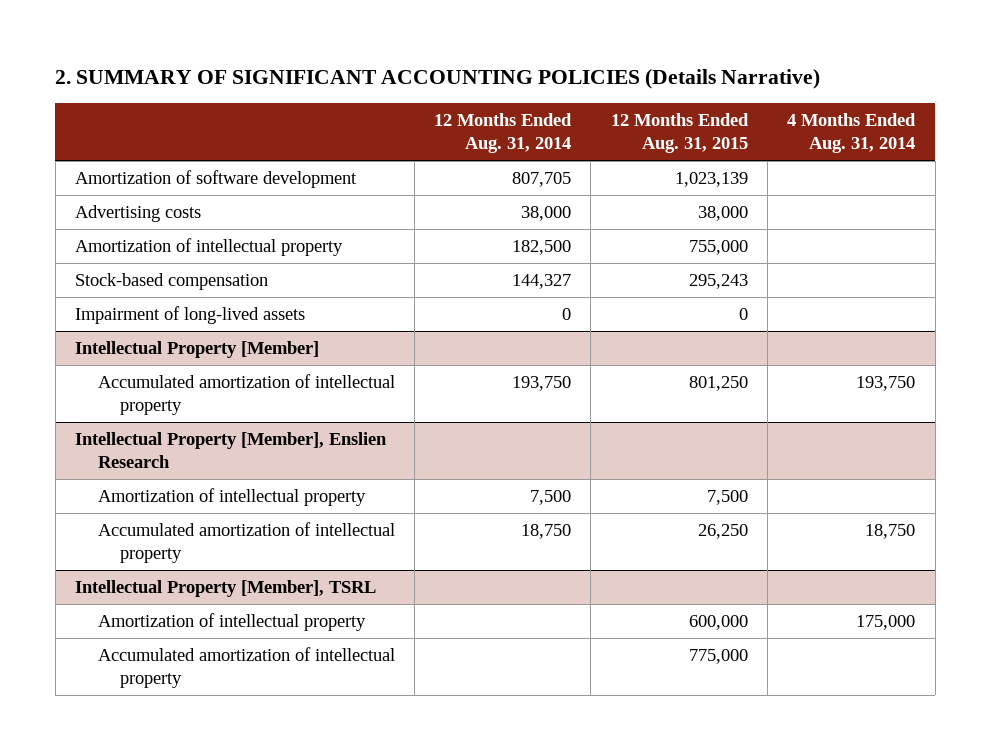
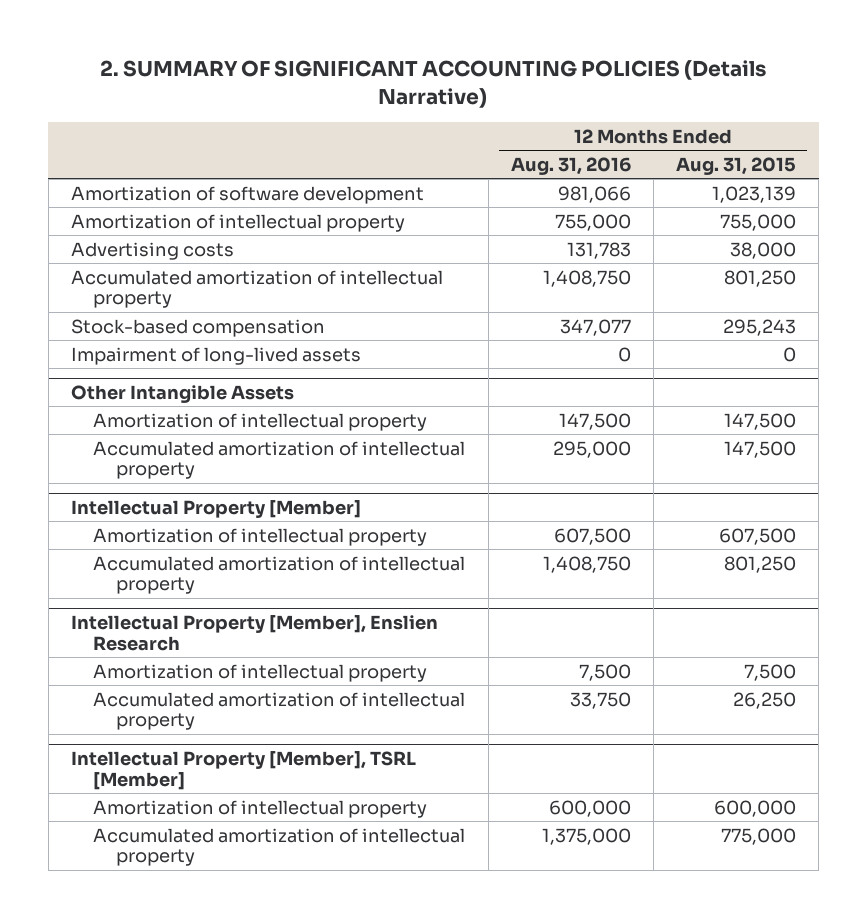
- | 12 Months Ended Aug. 31, 2014 | 12 Months Ended Aug. 31, 2015 | 4 Months Ended Aug. 31, 2014
+ | 12 Months Ended Aug. 31, 2016 | 12 Months Ended Aug. 31, 2015
moved down: Advertising costs | 131,783 | 38,000
+ Accumulated amortization of intellectual property | 1,408,750 | 801,250
+ Other Intangible Assets
+ Amortization of intellectual property | 147,500 | 147,500
+ Accumulated amortization of intellectual property | 295,000 | 147,500
@ Intellectual Property [Member]
+ Amortization of intellectual property | 607,500 | 607,500
- Intellectual Property [Member], TSRL
+ Intellectual Property [Member], TSRL [Member]

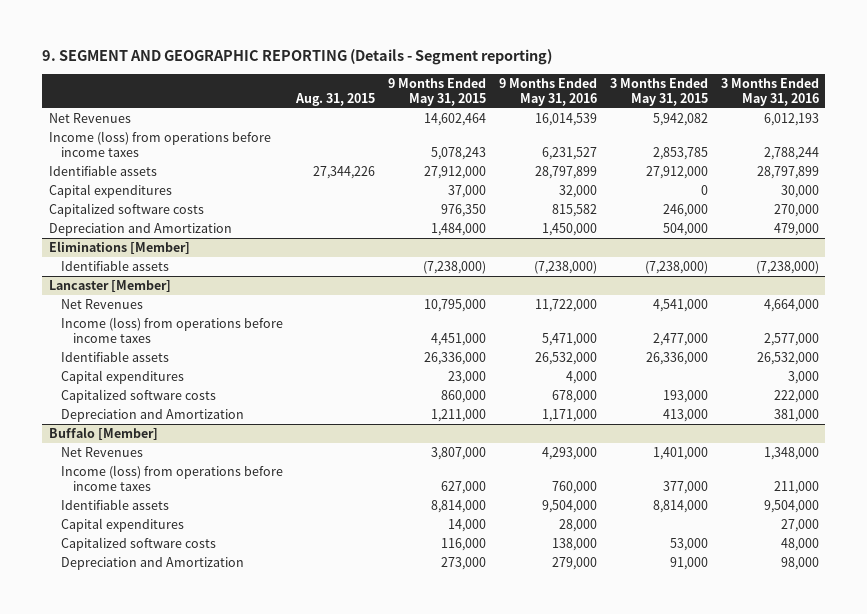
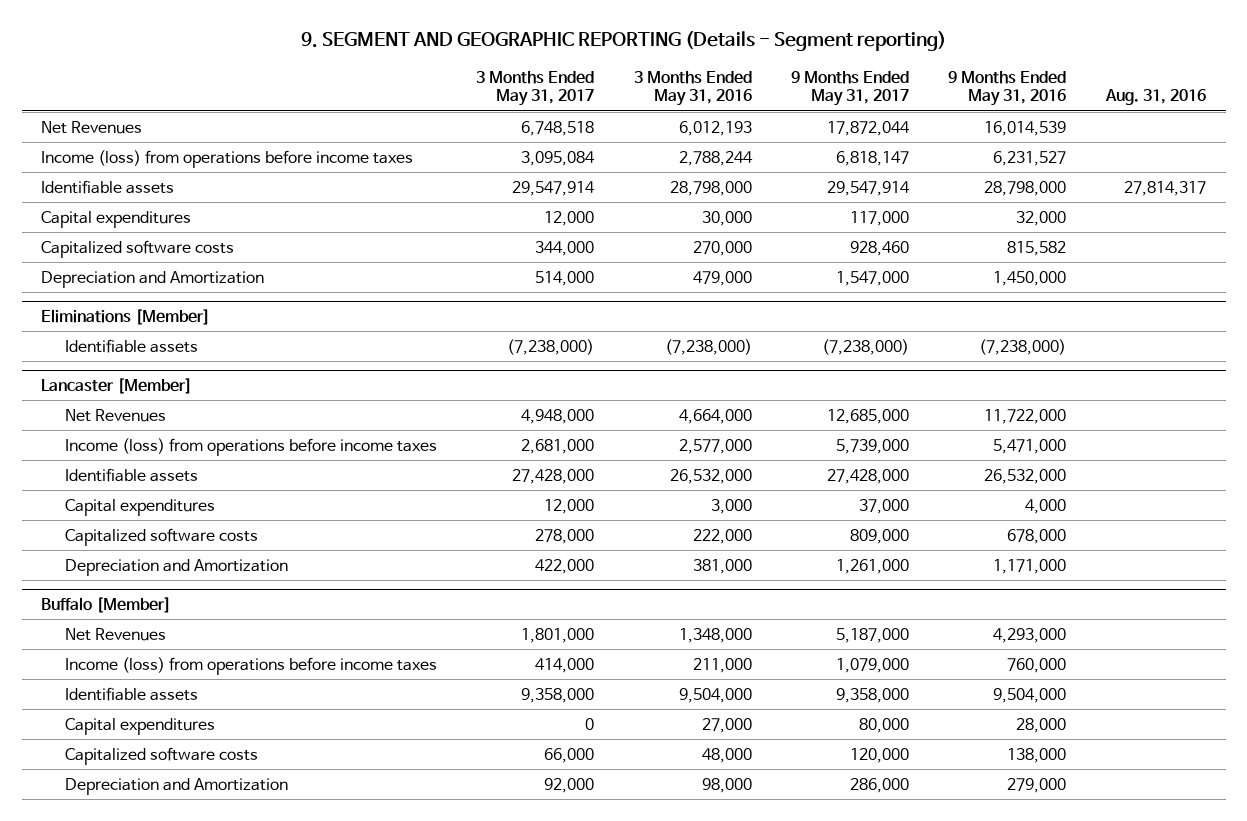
- | Aug. 31, 2015 | 9 Months Ended May 31, 2015 | 9 Months Ended May 31, 2016 | 3 Months Ended May 31, 2015 | 3 Months Ended May 31, 2016
+ | 3 Months Ended May 31, 2017 | 3 Months Ended May 31, 2016 | 9 Months Ended May 31, 2017 | 9 Months Ended May 31, 2016 | Aug. 31, 2016
- Identifiable assets | 27,344,226 | 27,912,000 | 28,797,899 | 27,912,000 | 28,797,899
+ Identifiable assets | 29,547,914 | 28,798,000 | 29,547,914 | 28,798,000 | 27,814,317

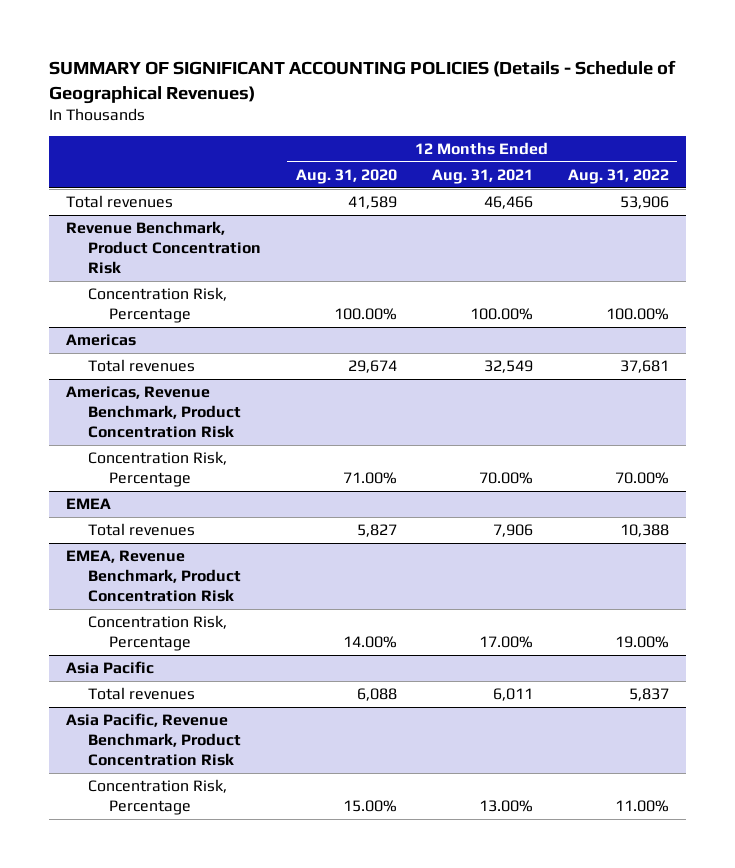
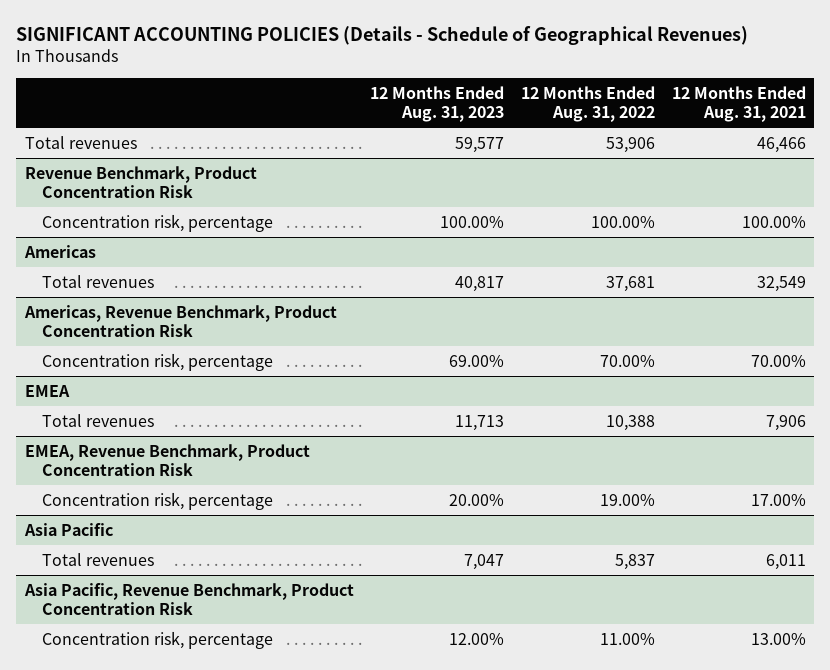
- SUMMARY OF SIGNIFICANT ACCOUNTING POLICIES (Details - Schedule of Geographical Revenues)
+ SIGNIFICANT ACCOUNTING POLICIES (Details - Schedule of Geographical Revenues)
- | 12 Months Ended Aug. 31, 2020 | 12 Months Ended Aug. 31, 2021 | 12 Months Ended Aug. 31, 2022
+ | 12 Months Ended Aug. 31, 2023 | 12 Months Ended Aug. 31, 2022 | 12 Months Ended Aug. 31, 2021
@ Revenue Benchmark, Product Concentration Risk
- Concentration Risk, Percentage | 100.00% | 100.00% | 100.00%
+ Concentration risk, percentage | 100.00% | 100.00% | 100.00%
@ Americas, Revenue Benchmark, Product Concentration Risk
- Concentration Risk, Percentage | 71.00% | 70.00% | 70.00%
+ Concentration risk, percentage | 69.00% | 70.00% | 70.00%
@ EMEA, Revenue Benchmark, Product Concentration Risk
- Concentration Risk, Percentage | 14.00% | 17.00% | 19.00%
+ Concentration risk, percentage | 20.00% | 19.00% | 17.00%
@ Asia Pacific, Revenue Benchmark, Product Concentration Risk
- Concentration Risk, Percentage | 15.00% | 13.00% | 11.00%
+ Concentration risk, percentage | 12.00% | 11.00% | 13.00%

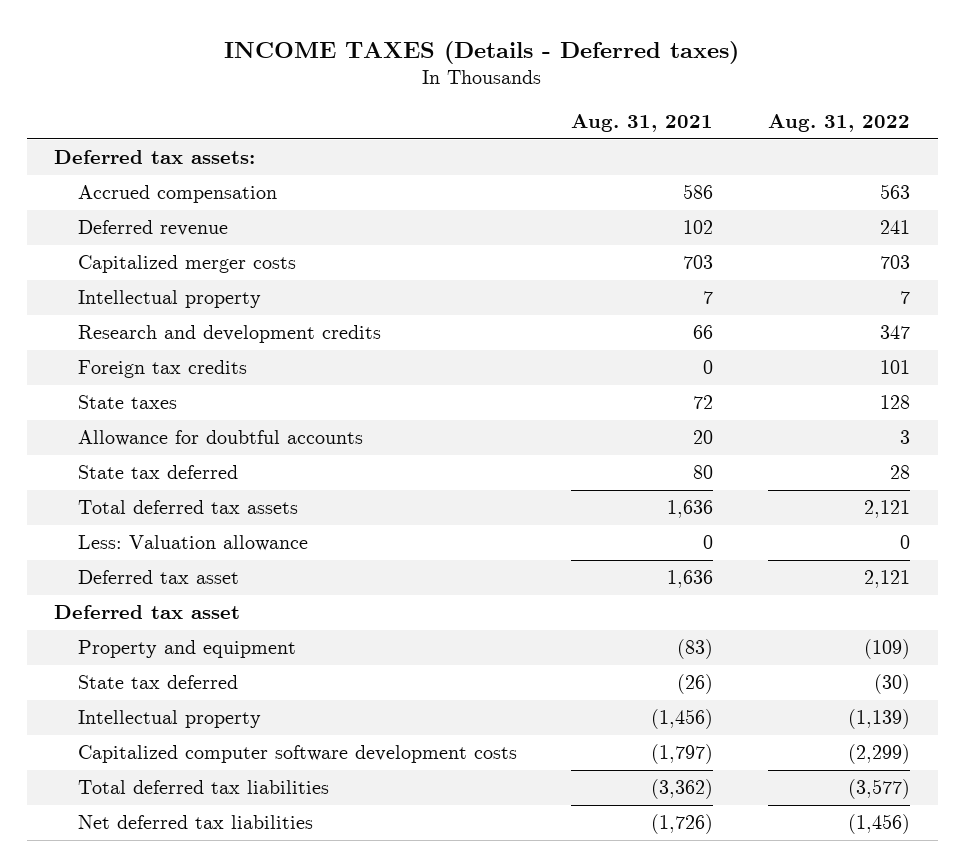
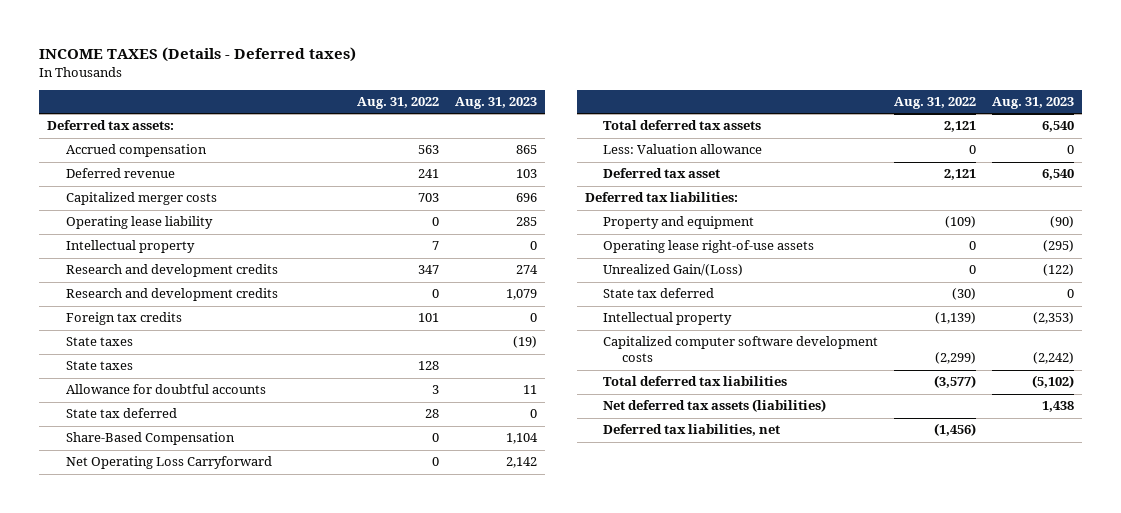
- | Aug. 31, 2021 | Aug. 31, 2022
+ | Aug. 31, 2022 | Aug. 31, 2023
+ Operating lease liability | 0 | 285
+ Research and development credits | 0 | 1,079
+ State taxes | | (19)
+ Share-Based Compensation | 0 | 1,104
+ Net Operating Loss Carryforward | 0 | 2,142
- Deferred tax asset
+ Deferred tax liabilities:
+ Operating lease right-of-use assets | 0 | (295)
+ Unrealized Gain/(Loss) | 0 | (122)
- Net deferred tax liabilities | (1,726) | (1,456)
+ Net deferred tax assets (liabilities) | | 1,438
+ Deferred tax liabilities, net | (1,456) |

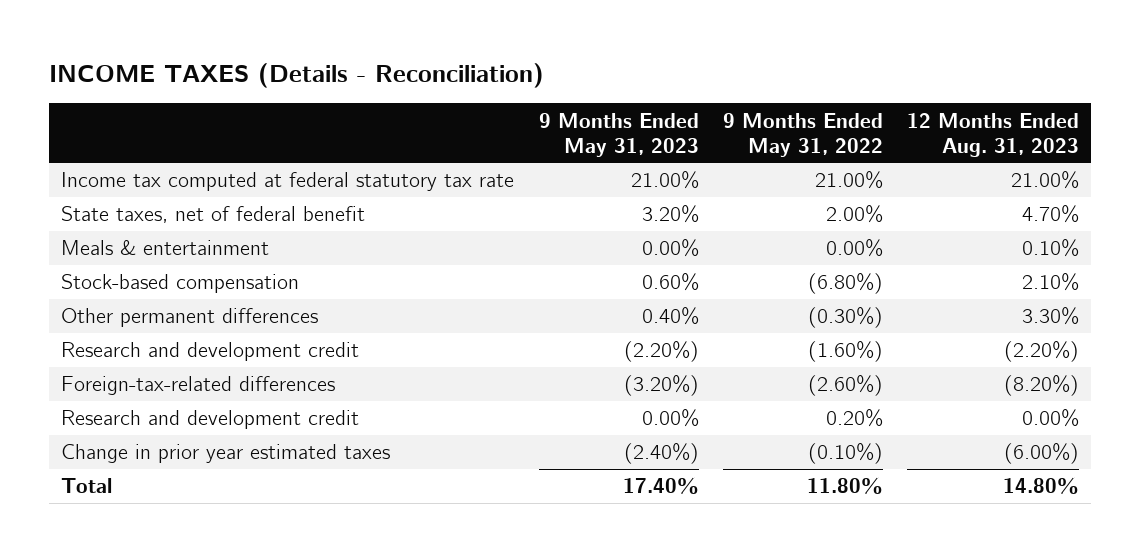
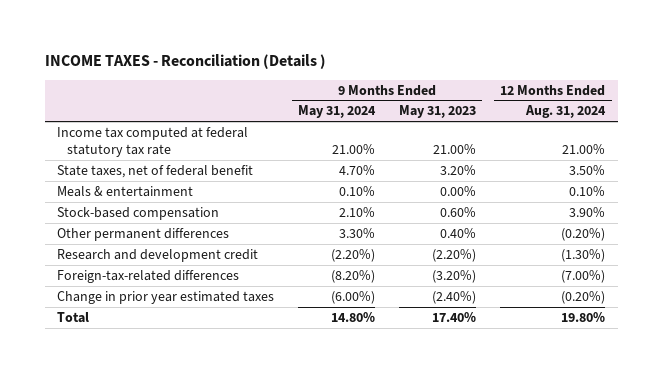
- INCOME TAXES (Details - Reconciliation)
+ INCOME TAXES - Reconciliation (Details )
- | 9 Months Ended May 31, 2023 | 9 Months Ended May 31, 2022 | 12 Months Ended Aug. 31, 2023
+ | 9 Months Ended May 31, 2024 | 9 Months Ended May 31, 2023 | 12 Months Ended Aug. 31, 2024
- Research and development credit | 0.00% | 0.20% | 0.00%

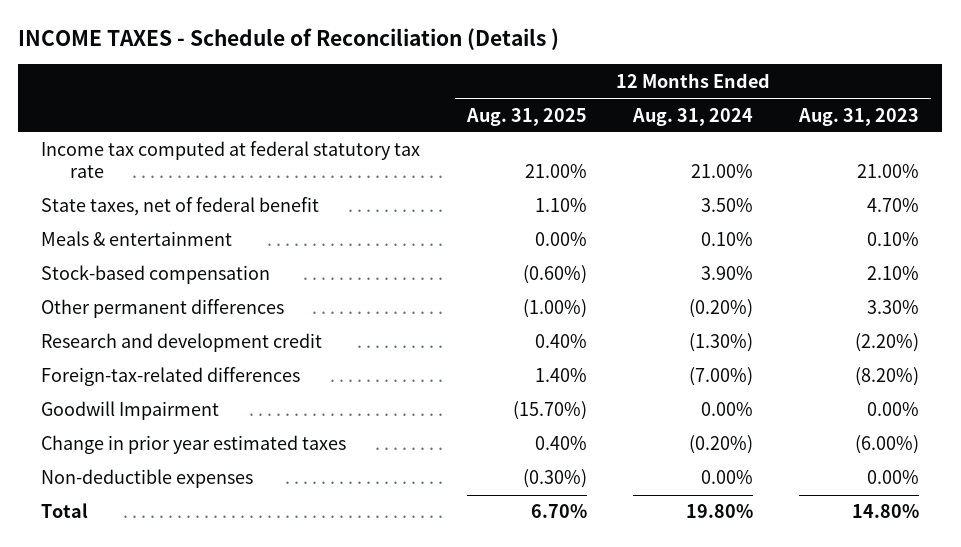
- INCOME TAXES - Reconciliation (Details )
+ INCOME TAXES - Schedule of Reconciliation (Details )
- | 9 Months Ended May 31, 2024 | 9 Months Ended May 31, 2023 | 12 Months Ended Aug. 31, 2024
+ | 12 Months Ended Aug. 31, 2025 | 12 Months Ended Aug. 31, 2024 | 12 Months Ended Aug. 31, 2023
+ Goodwill Impairment | (15.70%) | 0.00% | 0.00%
+ Non-deductible expenses | (0.30%) | 0.00% | 0.00%

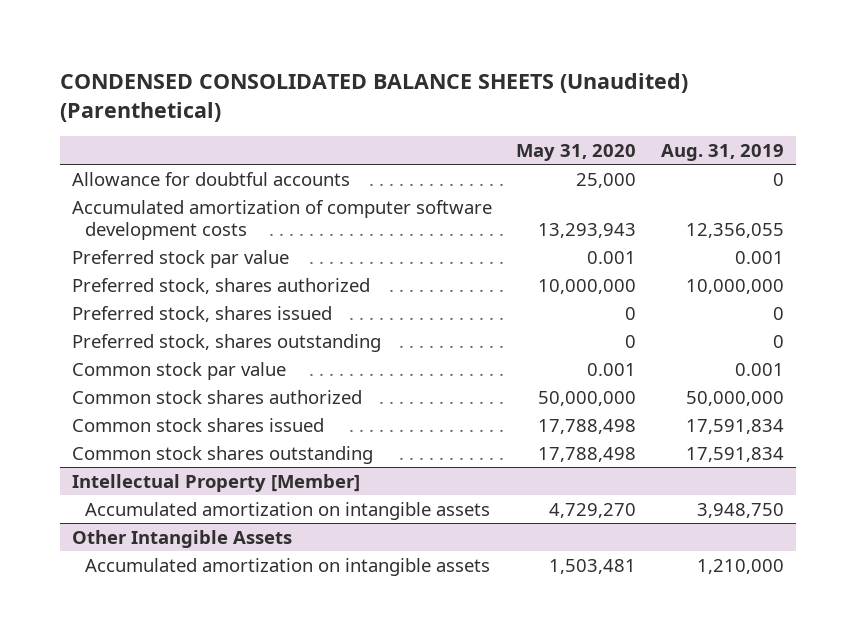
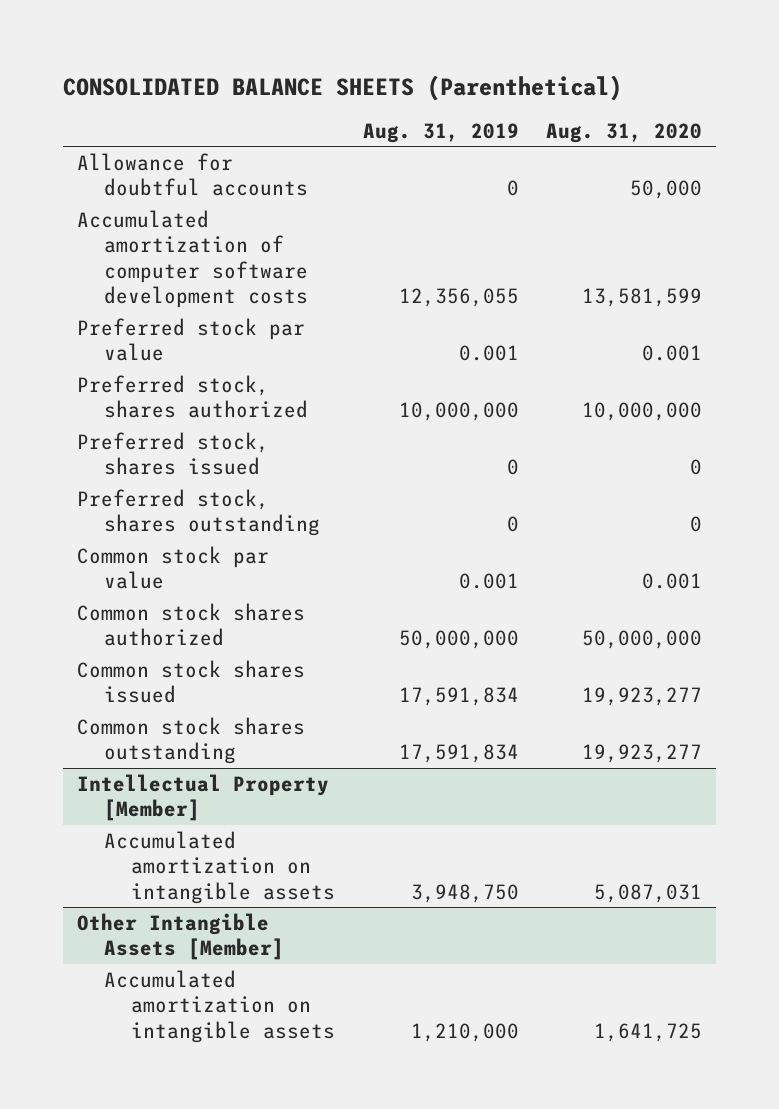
- CONDENSED CONSOLIDATED BALANCE SHEETS (Unaudited) (Parenthetical)
+ CONSOLIDATED BALANCE SHEETS (Parenthetical)
- | May 31, 2020 | Aug. 31, 2019
+ | Aug. 31, 2019 | Aug. 31, 2020
- Other Intangible Assets
+ Other Intangible Assets [Member]

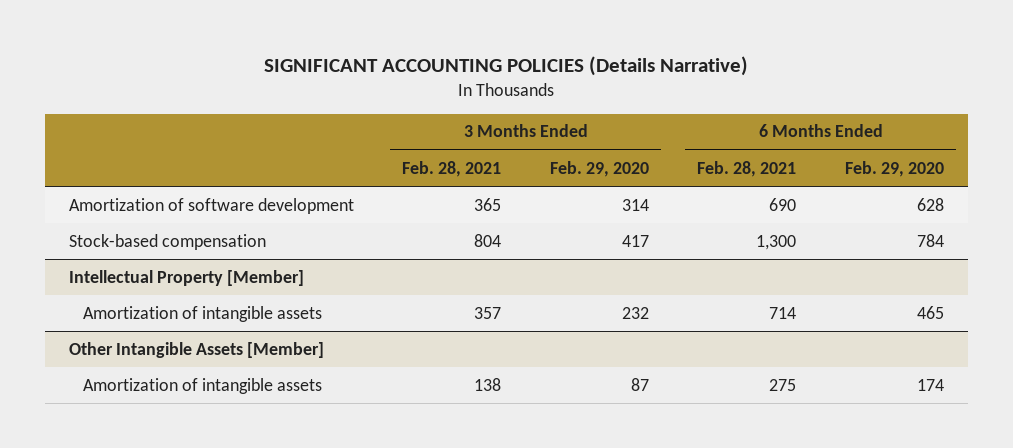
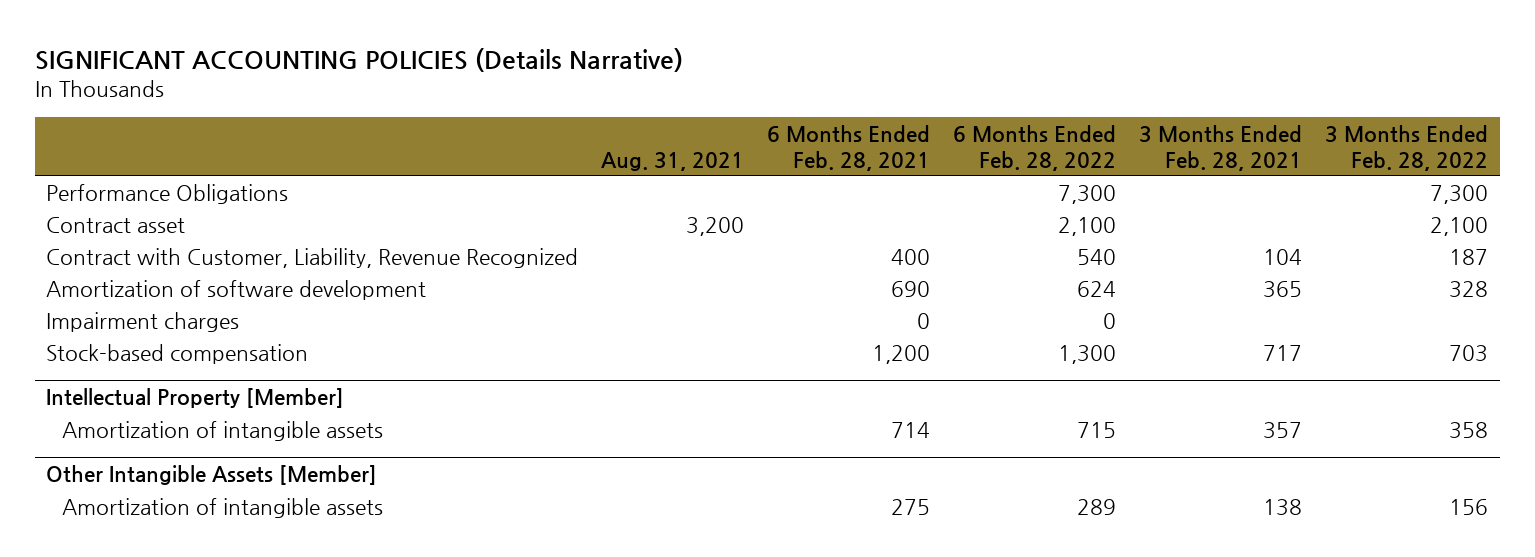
- | 3 Months Ended Feb. 28, 2021 | 3 Months Ended Feb. 29, 2020 | 6 Months Ended Feb. 28, 2021 | 6 Months Ended Feb. 29, 2020
+ | Aug. 31, 2021 | 6 Months Ended Feb. 28, 2021 | 6 Months Ended Feb. 28, 2022 | 3 Months Ended Feb. 28, 2021 | 3 Months Ended Feb. 28, 2022
+ Performance Obligations | | | 7,300 | | 7,300
+ Contract asset | 3,200 | | 2,100 | | 2,100
+ Contract with Customer, Liability, Revenue Recognized | | 400 | 540 | 104 | 187
- Stock-based compensation | 804 | 417 | 1,300 | 784
+ Impairment charges | | 0 | 0 | |
+ Stock-based compensation | | 1,200 | 1,300 | 717 | 703

